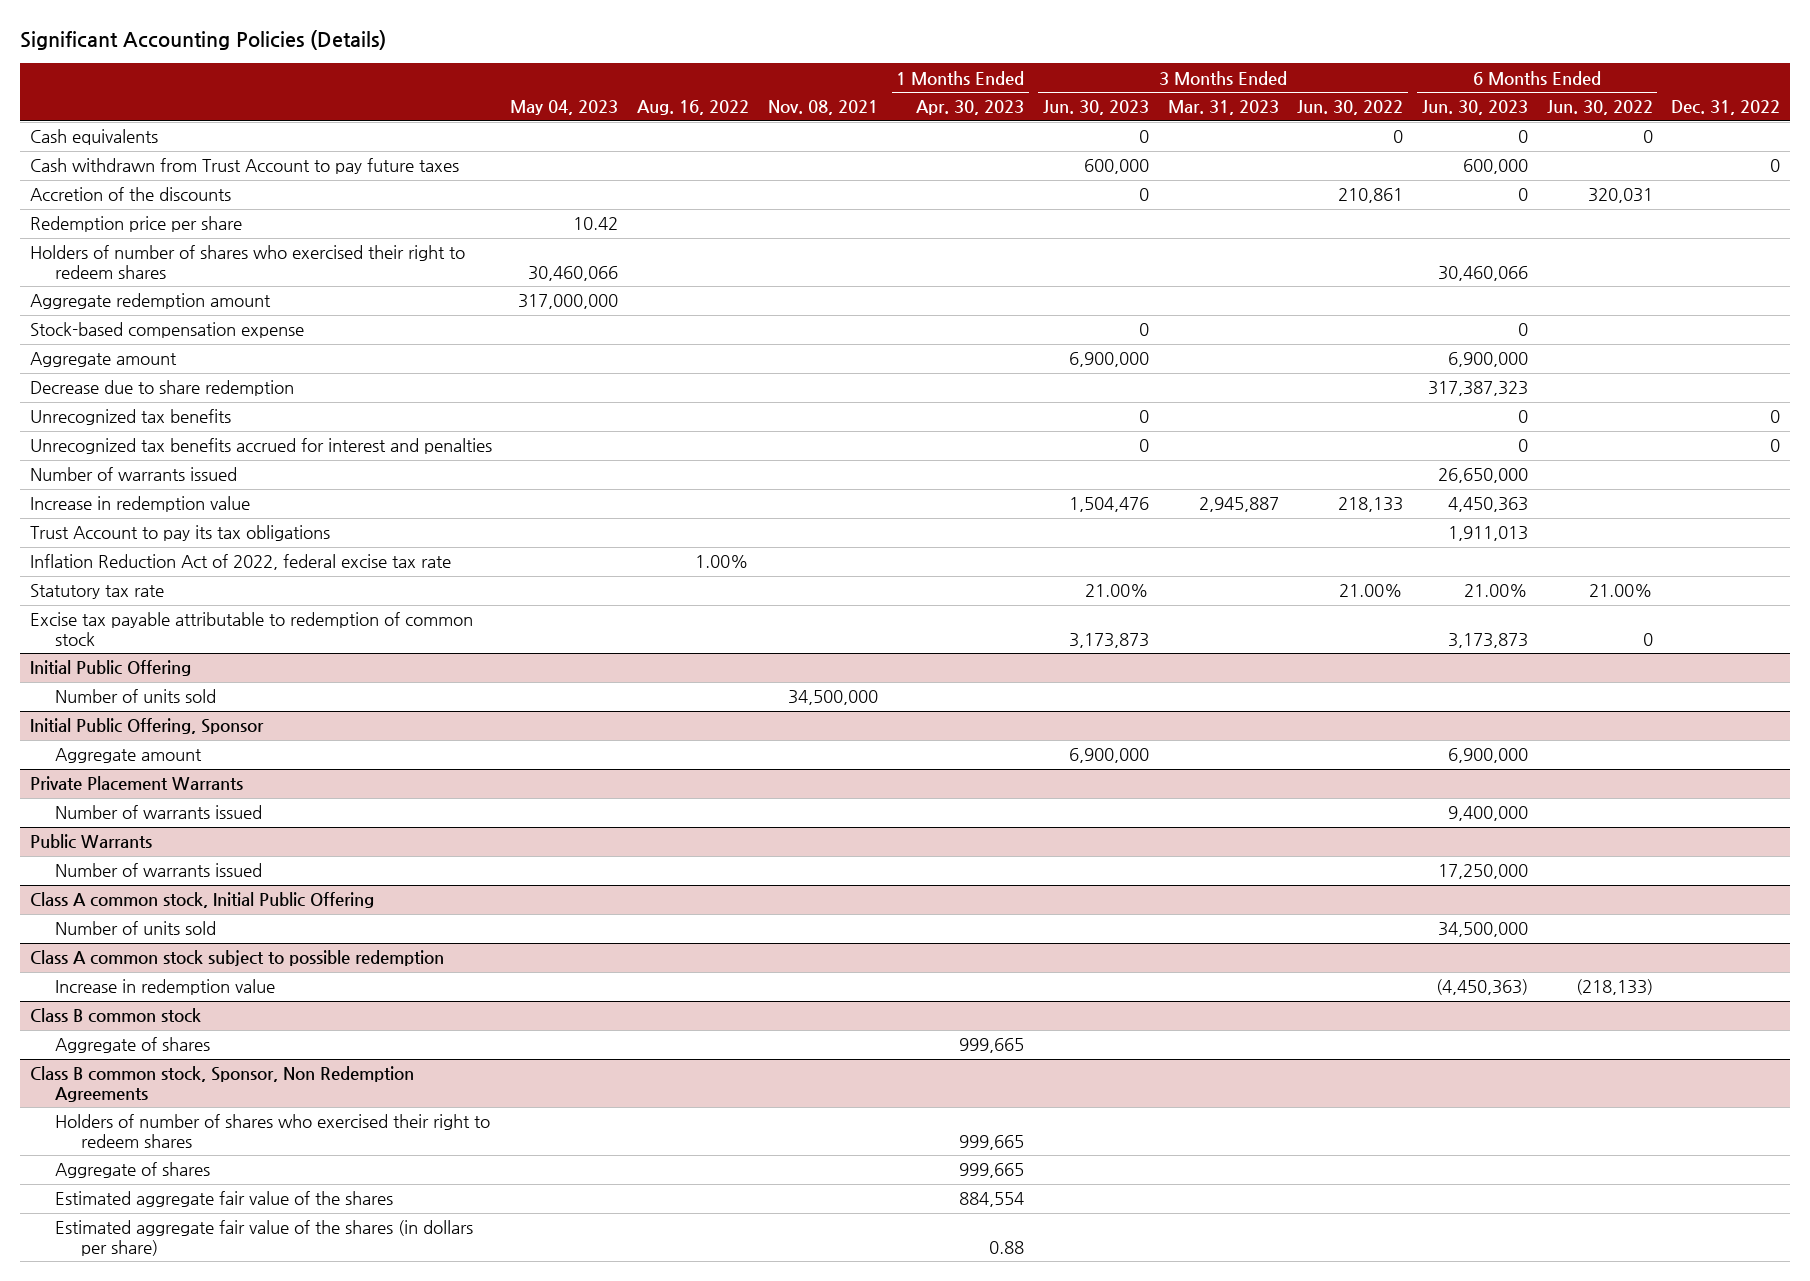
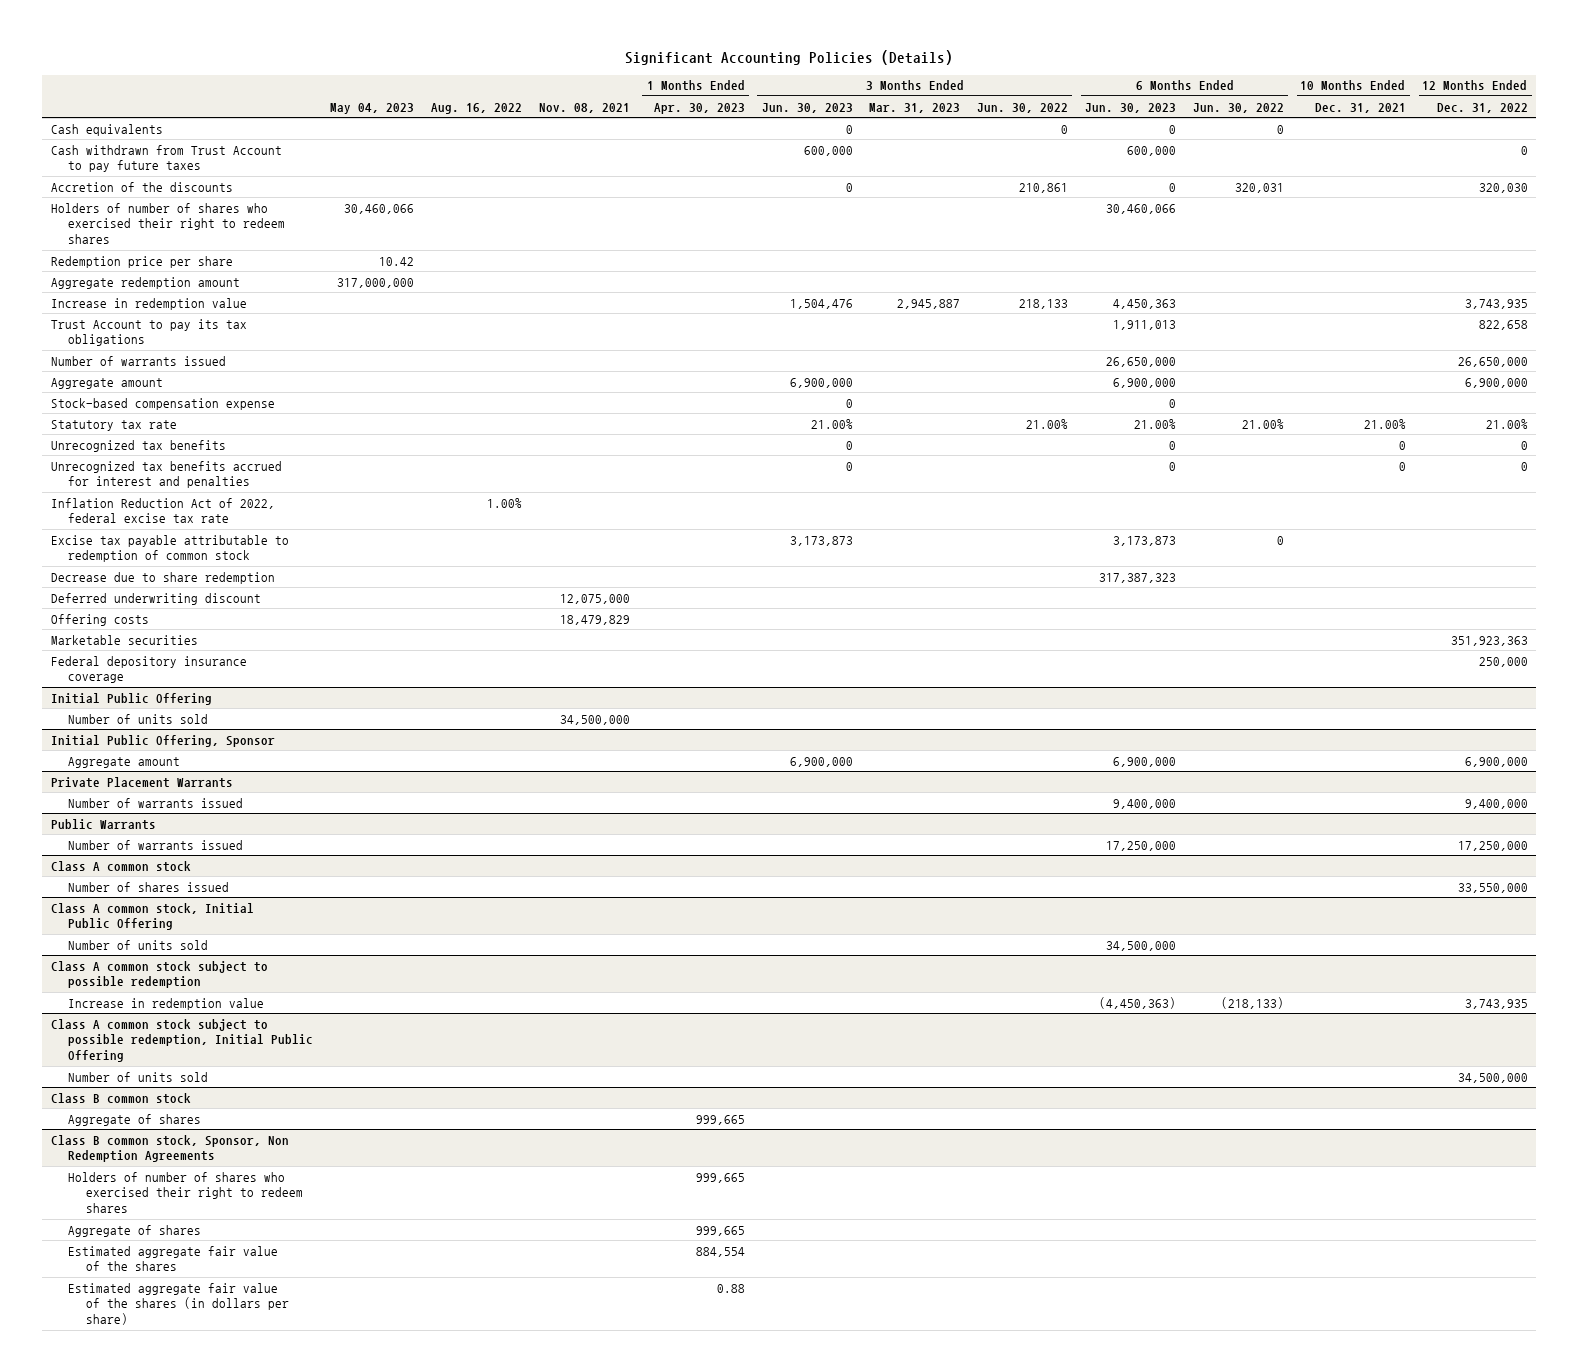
- | May 04, 2023 | Aug. 16, 2022 | Nov. 08, 2021 | 1 Months Ended Apr. 30, 2023 | 3 Months Ended Jun. 30, 2023 | 3 Months Ended Mar. 31, 2023 | 3 Months Ended Jun. 30, 2022 | 6 Months Ended Jun. 30, 2023 | 6 Months Ended Jun. 30, 2022 | Dec. 31, 2022
+ | May 04, 2023 | Aug. 16, 2022 | Nov. 08, 2021 | 1 Months Ended Apr. 30, 2023 | 3 Months Ended Jun. 30, 2023 | 3 Months Ended Mar. 31, 2023 | 3 Months Ended Jun. 30, 2022 | 6 Months Ended Jun. 30, 2023 | 6 Months Ended Jun. 30, 2022 | 10 Months Ended Dec. 31, 2021 | 12 Months Ended Dec. 31, 2022
moved down: Redemption price per share | 10.42 | | | | | | | | | |
moved up: Increase in redemption value | | | | | 1,504,476 | 2,945,887 | 218,133 | 4,450,363 | | | 3,743,935
moved up: Trust Account to pay its tax obligations | | | | | | | | 1,911,013 | | | 822,658
moved up: Number of warrants issued | | | | | | | | 26,650,000 | | | 26,650,000
moved down: Stock-based compensation expense | | | | | 0 | | | 0 | | |
moved up: Statutory tax rate | | | | | 21.00% | | 21.00% | 21.00% | 21.00% | 21.00% | 21.00%
moved down: Decrease due to share redemption | | | | | | | | 317,387,323 | | |
+ Deferred underwriting discount | | | 12,075,000 | | | | | | | |
+ Offering costs | | | 18,479,829 | | | | | | | |
+ Marketable securities | | | | | | | | | | | 351,923,363
+ Federal depository insurance coverage | | | | | | | | | | | 250,000
+ Class A common stock
+ Number of shares issued | | | | | | | | | | | 33,550,000
+ Class A common stock subject to possible redemption, Initial Public Offering
+ Number of units sold | | | | | | | | | | | 34,500,000

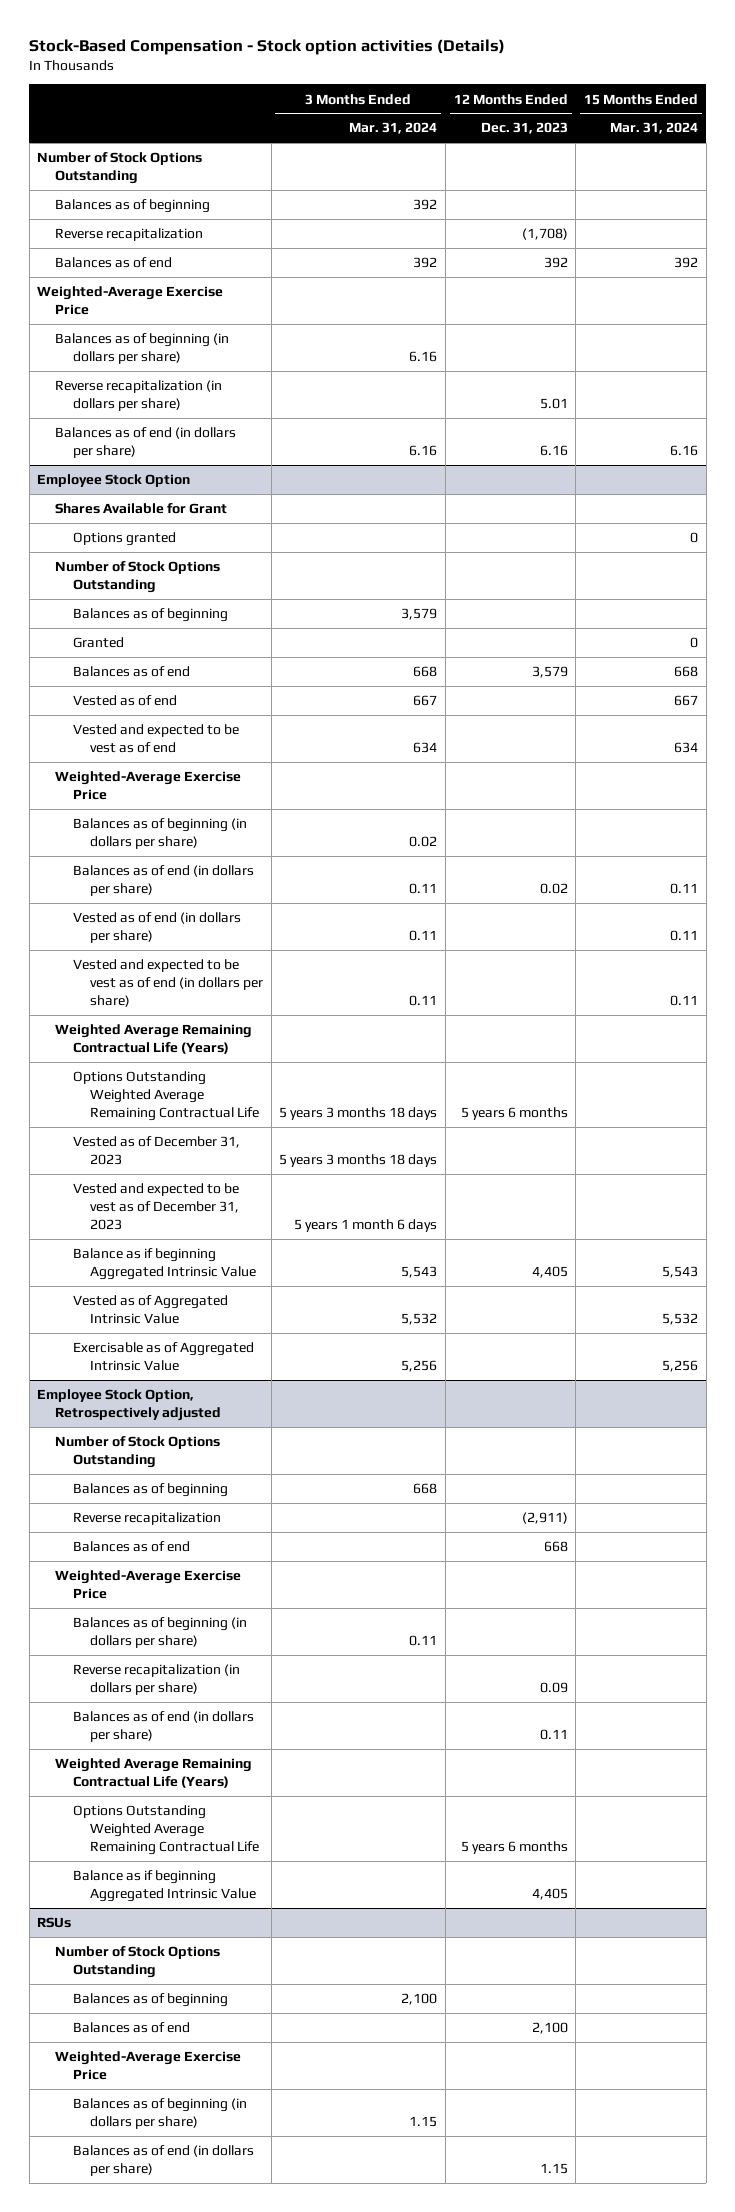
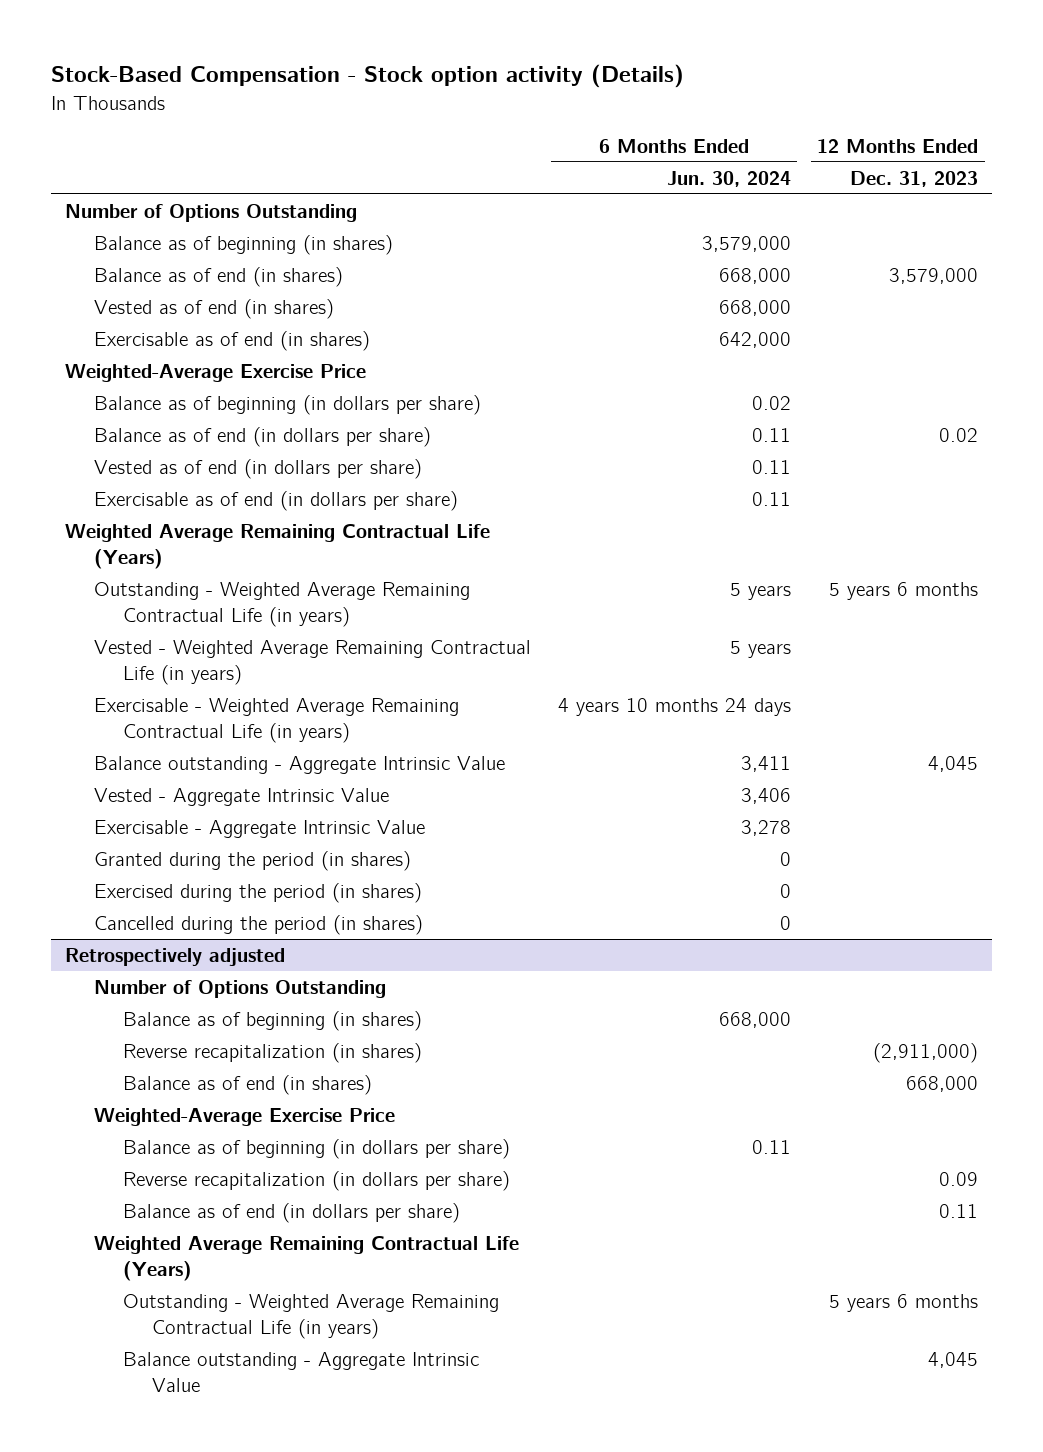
- Stock-Based Compensation - Stock option activities (Details)
+ Stock-Based Compensation - Stock option activity (Details)
- | 3 Months Ended Mar. 31, 2024 | 12 Months Ended Dec. 31, 2023 | 15 Months Ended Mar. 31, 2024
+ | 6 Months Ended Jun. 30, 2024 | 12 Months Ended Dec. 31, 2023
- Number of Stock Options Outstanding
- Balances as of beginning | 392 | |
- Reverse recapitalization | | (1,708) |
- Balances as of end | 392 | 392 | 392
+ Number of Options Outstanding
+ Balance as of beginning (in shares) | 3,579,000 |
+ Balance as of end (in shares) | 668,000 | 3,579,000
+ Vested as of end (in shares) | 668,000 |
+ Exercisable as of end (in shares) | 642,000 |
- Balances as of beginning (in dollars per share) | 6.16 | |
- Reverse recapitalization (in dollars per share) | | 5.01 |
- Balances as of end (in dollars per share) | 6.16 | 6.16 | 6.16
- Employee Stock Option
- Shares Available for Grant
- Options granted | | | 0
- Number of Stock Options Outstanding
- Balances as of beginning | 3,579 | |
- Granted | | | 0
- Balances as of end | 668 | 3,579 | 668
- Vested as of end | 667 | | 667
- Vested and expected to be vest as of end | 634 | | 634
- Weighted-Average Exercise Price
- Balances as of beginning (in dollars per share) | 0.02 | |
- Balances as of end (in dollars per share) | 0.11 | 0.02 | 0.11
- Vested as of end (in dollars per share) | 0.11 | | 0.11
- Vested and expected to be vest as of end (in dollars per share) | 0.11 | | 0.11
- Weighted Average Remaining Contractual Life (Years)
- Options Outstanding Weighted Average Remaining Contractual Life | 5 years 3 months 18 days | 5 years 6 months |
- Vested as of December 31, 2023 | 5 years 3 months 18 days | |
- Vested and expected to be vest as of December 31, 2023 | 5 years 1 month 6 days | |
- Balance as if beginning Aggregated Intrinsic Value | 5,543 | 4,405 | 5,543
- Vested as of Aggregated Intrinsic Value | 5,532 | | 5,532
- Exercisable as of Aggregated Intrinsic Value | 5,256 | | 5,256
- Employee Stock Option, Retrospectively adjusted
- Number of Stock Options Outstanding
- Balances as of beginning | 668 | |
- Reverse recapitalization | | (2,911) |
- Balances as of end | | 668 |
+ Balance as of beginning (in dollars per share) | 0.02 |
+ Balance as of end (in dollars per share) | 0.11 | 0.02
+ Vested as of end (in dollars per share) | 0.11 |
+ Exercisable as of end (in dollars per share) | 0.11 |
+ Weighted Average Remaining Contractual Life (Years)
+ Outstanding - Weighted Average Remaining Contractual Life (in years) | 5 years | 5 years 6 months
+ Vested - Weighted Average Remaining Contractual Life (in years) | 5 years |
+ Exercisable - Weighted Average Remaining Contractual Life (in years) | 4 years 10 months 24 days |
+ Balance outstanding - Aggregate Intrinsic Value | 3,411 | 4,045
+ Vested - Aggregate Intrinsic Value | 3,406 |
+ Exercisable - Aggregate Intrinsic Value | 3,278 |
+ Granted during the period (in shares) | 0 |
+ Exercised during the period (in shares) | 0 |
+ Cancelled during the period (in shares) | 0 |
+ Retrospectively adjusted
+ Number of Options Outstanding
+ Balance as of beginning (in shares) | 668,000 |
+ Reverse recapitalization (in shares) | | (2,911,000)
+ Balance as of end (in shares) | | 668,000
- Balances as of beginning (in dollars per share) | 0.11 | |
+ Balance as of beginning (in dollars per share) | 0.11 |
- Balances as of end (in dollars per share) | | 0.11 |
+ Balance as of end (in dollars per share) | | 0.11
- Options Outstanding Weighted Average Remaining Contractual Life | | 5 years 6 months |
- Balance as if beginning Aggregated Intrinsic Value | | 4,405 |
- RSUs
- Number of Stock Options Outstanding
- Balances as of beginning | 2,100 | |
- Balances as of end | | 2,100 |
- Weighted-Average Exercise Price
- Balances as of beginning (in dollars per share) | 1.15 | |
- Balances as of end (in dollars per share) | | 1.15 |
+ Outstanding - Weighted Average Remaining Contractual Life (in years) | | 5 years 6 months
+ Balance outstanding - Aggregate Intrinsic Value | | 4,045

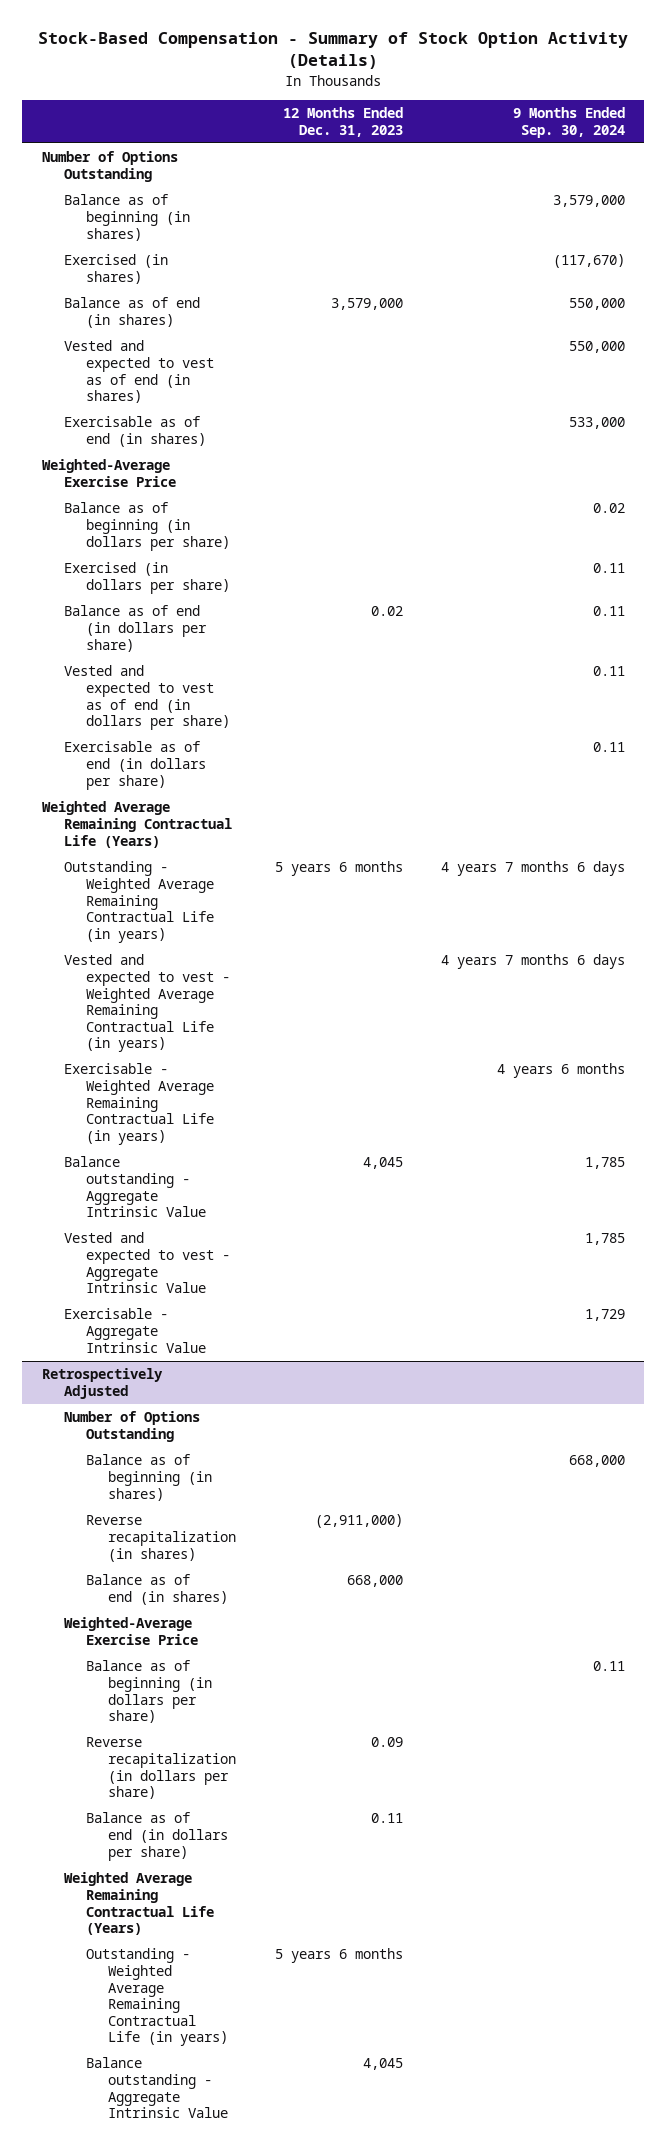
- Stock-Based Compensation - Stock option activity (Details)
+ Stock-Based Compensation - Summary of Stock Option Activity (Details)
- | 6 Months Ended Jun. 30, 2024 | 12 Months Ended Dec. 31, 2023
+ | 12 Months Ended Dec. 31, 2023 | 9 Months Ended Sep. 30, 2024
+ Exercised (in shares) | | (117,670)
- Vested as of end (in shares) | 668,000 |
+ Vested and expected to vest as of end (in shares) | | 550,000
+ Exercised (in dollars per share) | | 0.11
- Vested as of end (in dollars per share) | 0.11 |
+ Vested and expected to vest as of end (in dollars per share) | | 0.11
- Vested - Weighted Average Remaining Contractual Life (in years) | 5 years |
+ Vested and expected to vest - Weighted Average Remaining Contractual Life (in years) | | 4 years 7 months 6 days
- Vested - Aggregate Intrinsic Value | 3,406 |
+ Vested and expected to vest - Aggregate Intrinsic Value | | 1,785
- Granted during the period (in shares) | 0 |
- Exercised during the period (in shares) | 0 |
- Cancelled during the period (in shares) | 0 |
- Retrospectively adjusted
+ Retrospectively Adjusted

